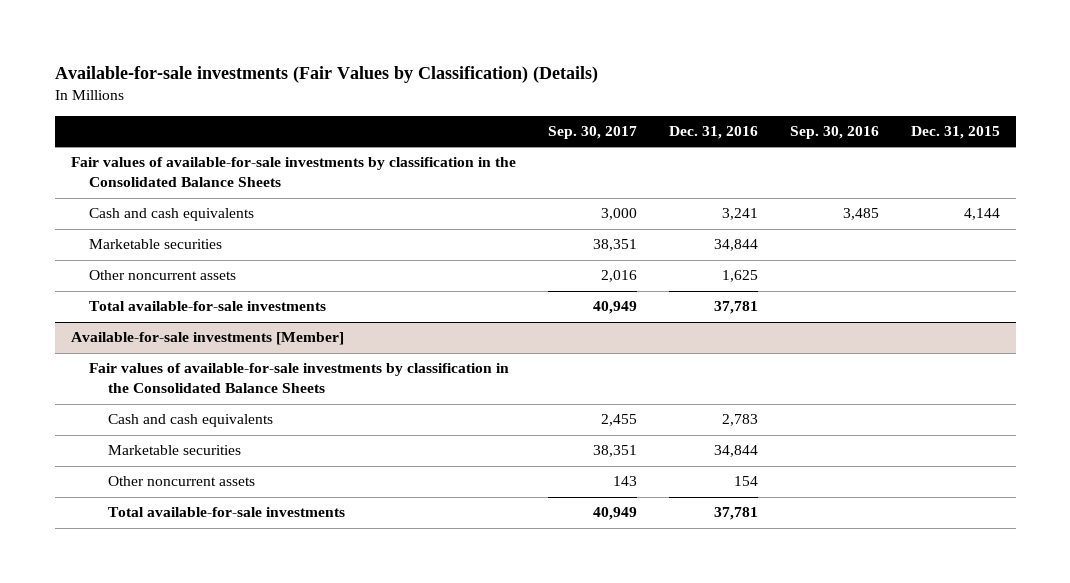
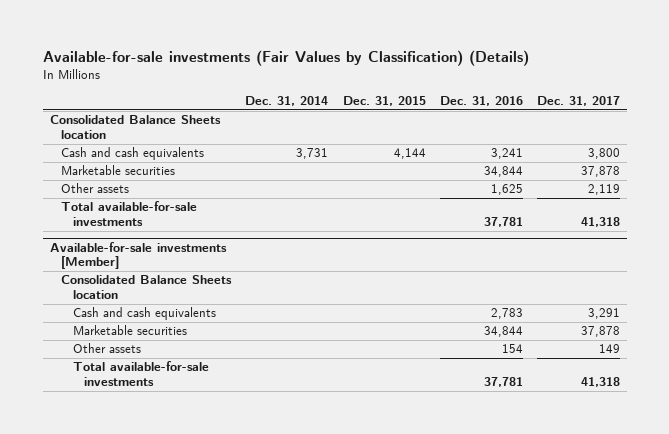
- | Sep. 30, 2017 | Dec. 31, 2016 | Sep. 30, 2016 | Dec. 31, 2015
+ | Dec. 31, 2014 | Dec. 31, 2015 | Dec. 31, 2016 | Dec. 31, 2017
- Fair values of available-for-sale investments by classification in the Consolidated Balance Sheets
+ Consolidated Balance Sheets location
- Other noncurrent assets | 2,016 | 1,625 | |
+ Other assets | | | 1,625 | 2,119
@ Available-for-sale investments [Member]
- Fair values of available-for-sale investments by classification in the Consolidated Balance Sheets
+ Consolidated Balance Sheets location
- Other noncurrent assets | 143 | 154 | |
+ Other assets | | | 154 | 149

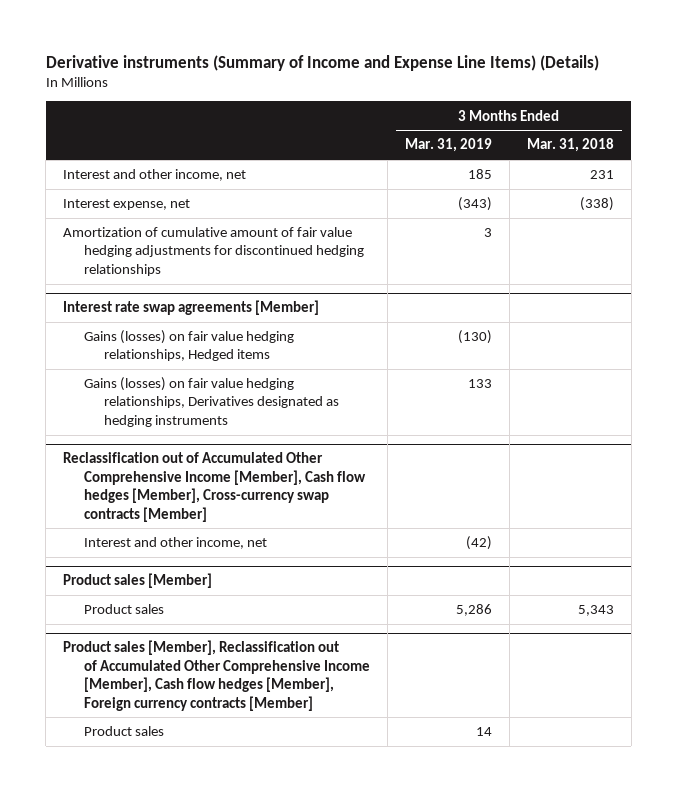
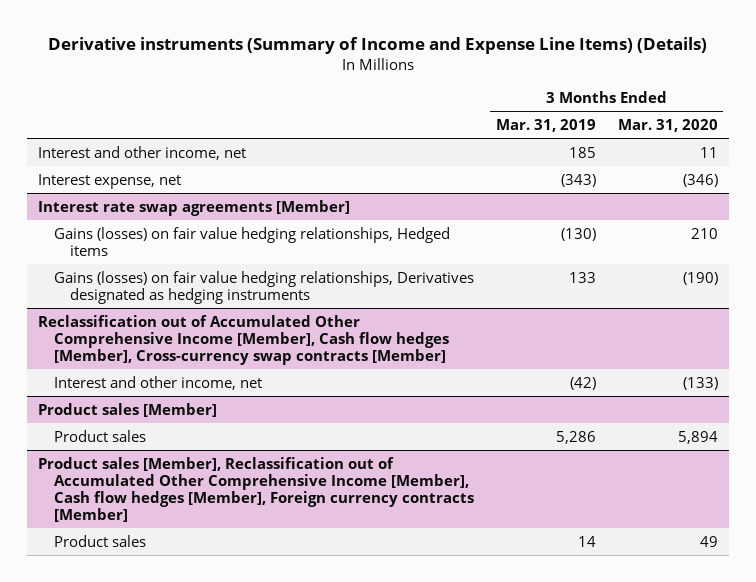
- | 3 Months Ended Mar. 31, 2019 | 3 Months Ended Mar. 31, 2018
+ | 3 Months Ended Mar. 31, 2019 | 3 Months Ended Mar. 31, 2020
- Amortization of cumulative amount of fair value hedging adjustments for discontinued hedging relationships | 3 |

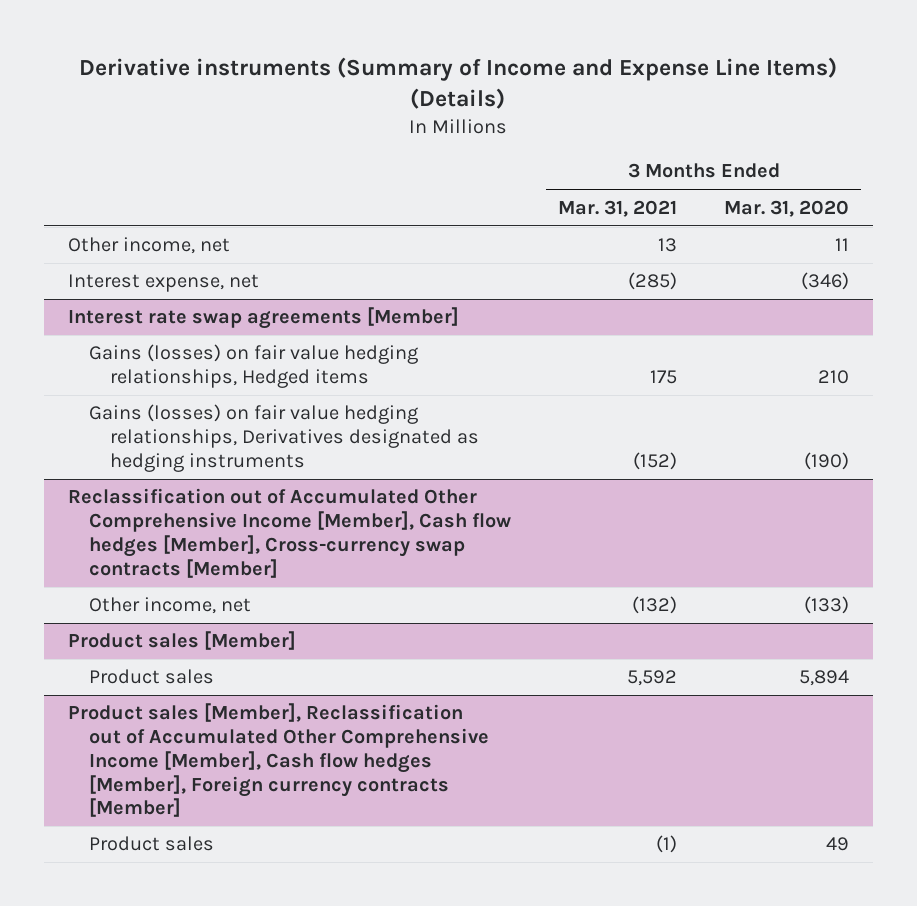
- | 3 Months Ended Mar. 31, 2019 | 3 Months Ended Mar. 31, 2020
+ | 3 Months Ended Mar. 31, 2021 | 3 Months Ended Mar. 31, 2020
- Interest and other income, net | 185 | 11
+ Other income, net | 13 | 11
@ Reclassification out of Accumulated Other Comprehensive Income [Member], Cash flow hedges [Member], Cross-currency swap contracts [Member]
- Interest and other income, net | (42) | (133)
+ Other income, net | (132) | (133)

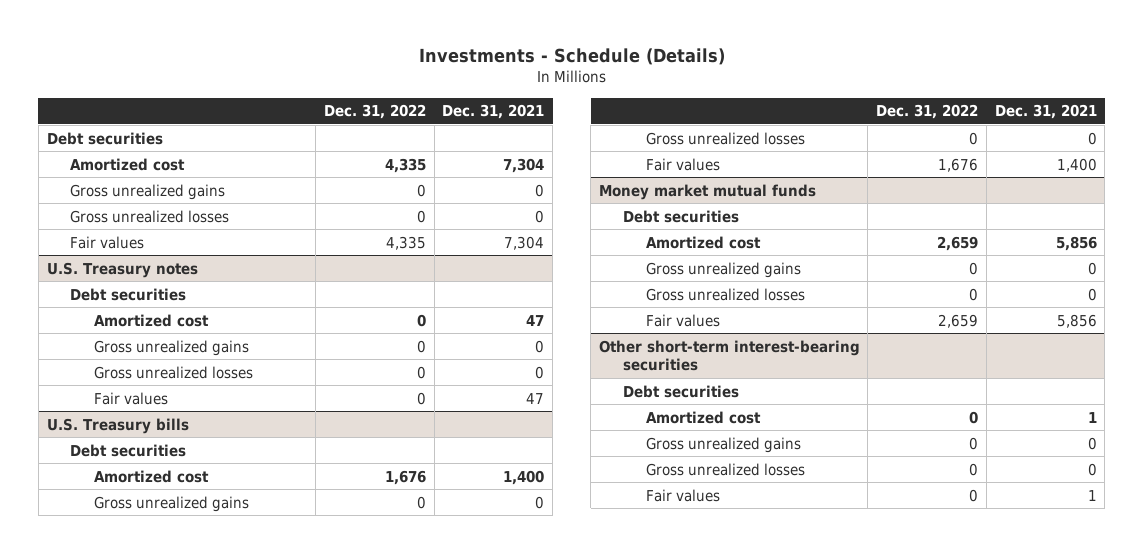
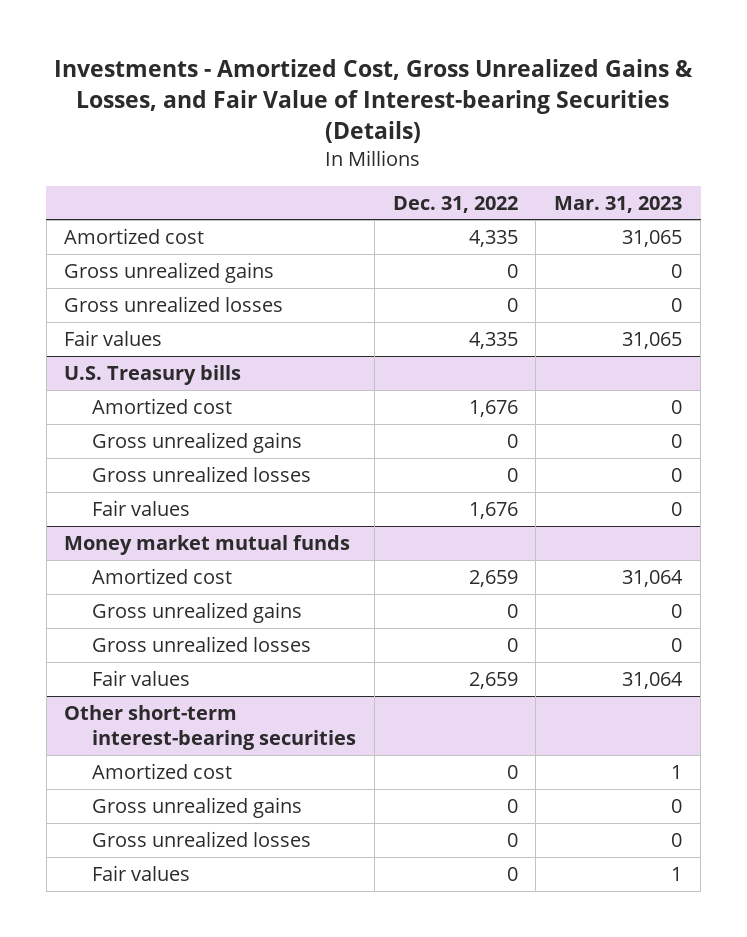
- Investments - Schedule (Details)
+ Investments - Amortized Cost, Gross Unrealized Gains & Losses, and Fair Value of Interest-bearing Securities (Details)
- | Dec. 31, 2022 | Dec. 31, 2021
+ | Dec. 31, 2022 | Mar. 31, 2023
- Debt securities
- U.S. Treasury notes
- Debt securities
- Amortized cost | 0 | 47
- Gross unrealized gains | 0 | 0
- Gross unrealized losses | 0 | 0
- Fair values | 0 | 47
@ U.S. Treasury bills
- Debt securities
@ Money market mutual funds
- Debt securities
@ Other short-term interest-bearing securities
- Debt securities

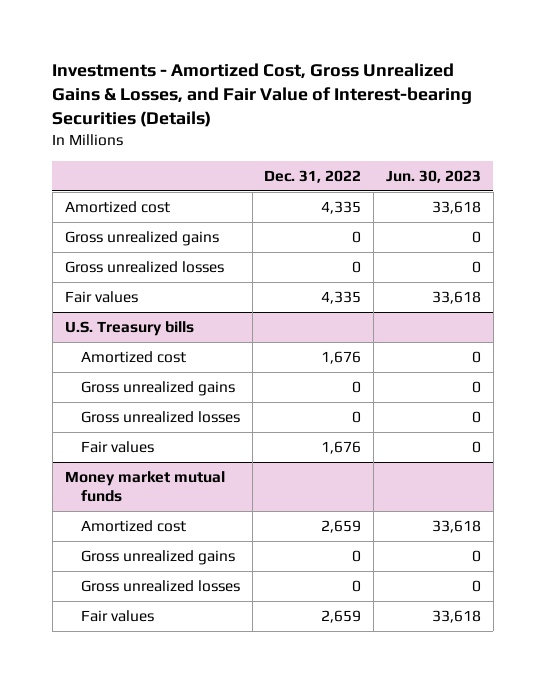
- | Dec. 31, 2022 | Mar. 31, 2023
+ | Dec. 31, 2022 | Jun. 30, 2023
- Other short-term interest-bearing securities
- Amortized cost | 0 | 1
- Gross unrealized gains | 0 | 0
- Gross unrealized losses | 0 | 0
- Fair values | 0 | 1

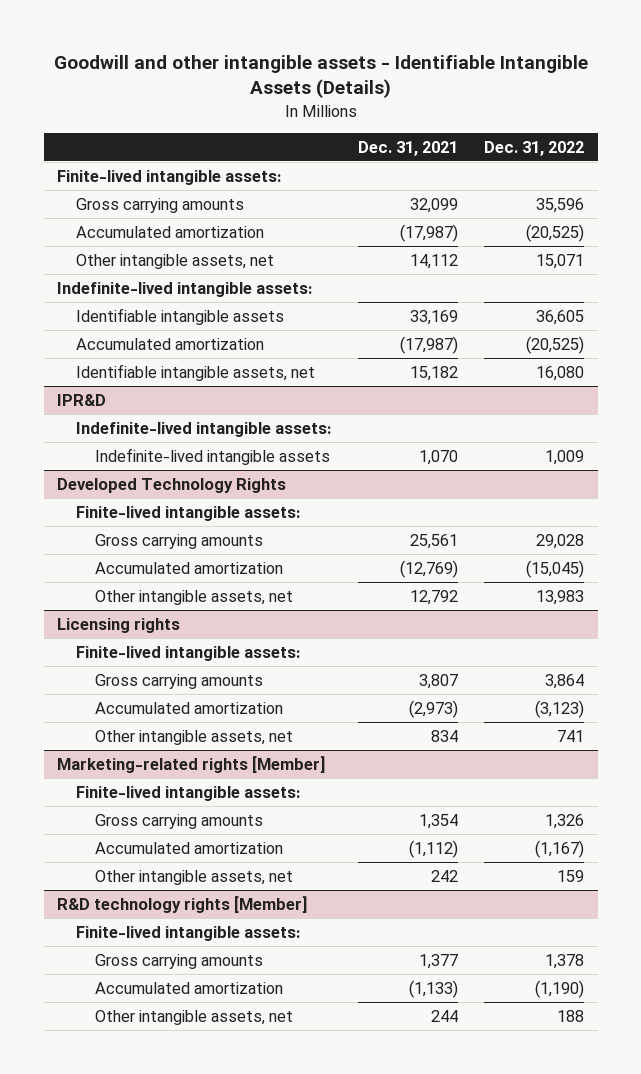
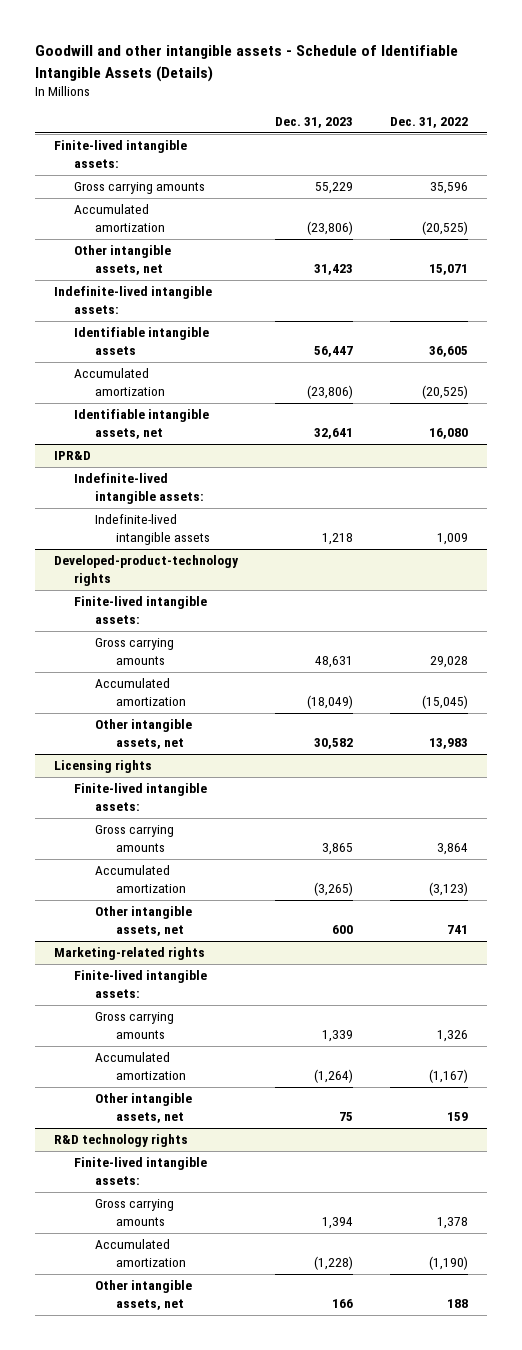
- Goodwill and other intangible assets - Identifiable Intangible Assets (Details)
+ Goodwill and other intangible assets - Schedule of Identifiable Intangible Assets (Details)
- | Dec. 31, 2021 | Dec. 31, 2022
+ | Dec. 31, 2023 | Dec. 31, 2022
- Developed Technology Rights
+ Developed-product-technology rights
- Marketing-related rights [Member]
+ Marketing-related rights
- R&D technology rights [Member]
+ R&D technology rights

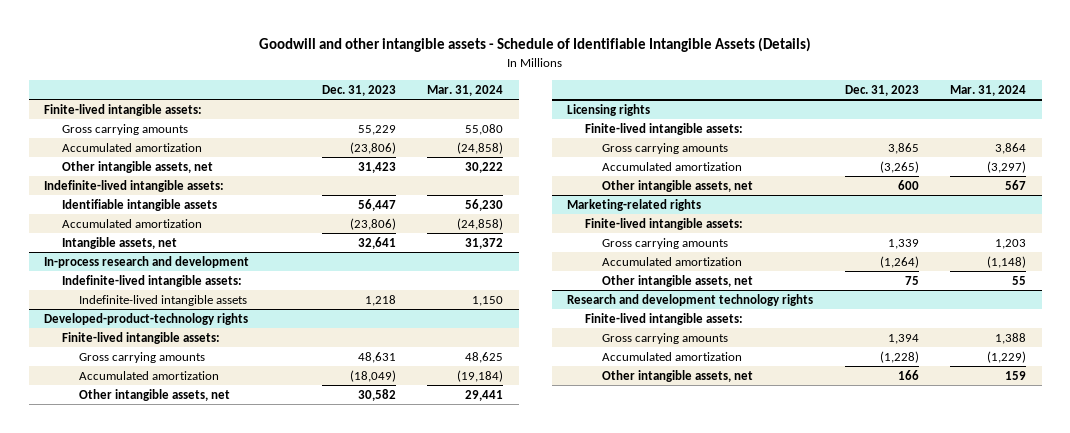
- | Dec. 31, 2023 | Dec. 31, 2022
+ | Dec. 31, 2023 | Mar. 31, 2024
- Identifiable intangible assets, net | 32,641 | 16,080
- IPR&D
+ Intangible assets, net | 32,641 | 31,372
+ In-process research and development
- R&D technology rights
+ Research and development technology rights

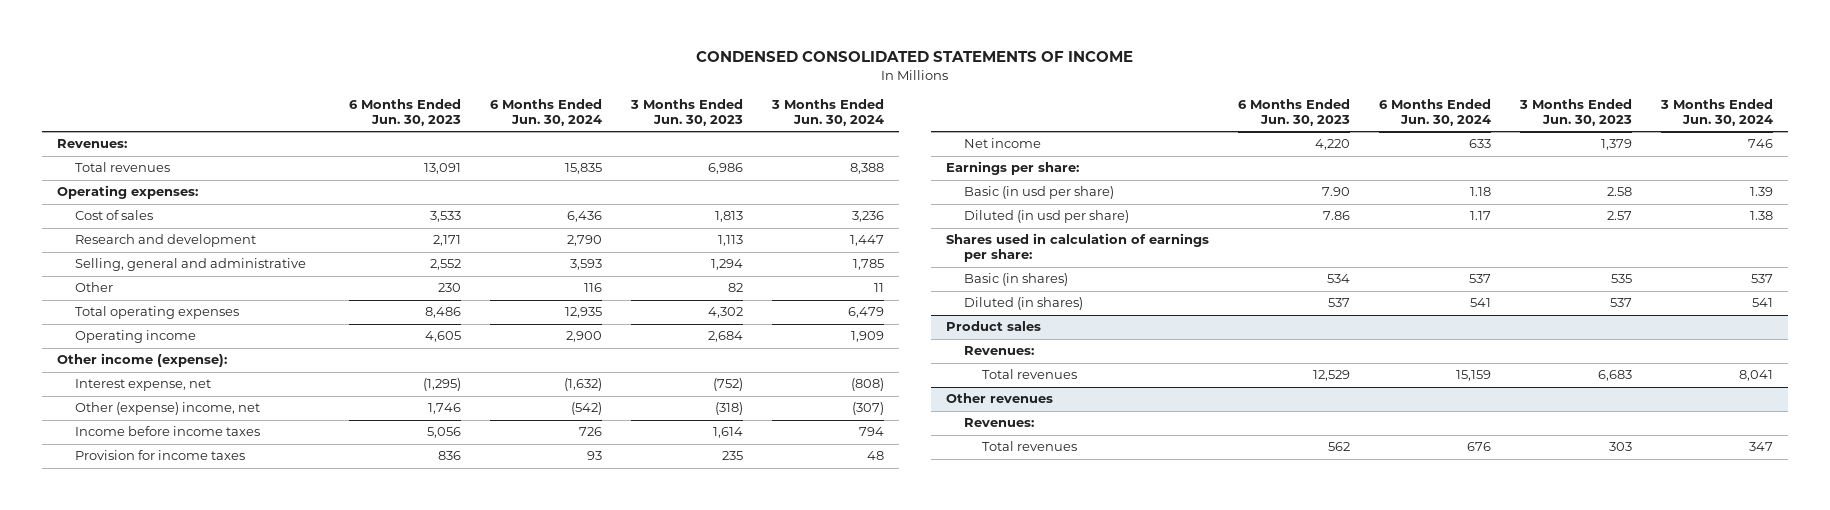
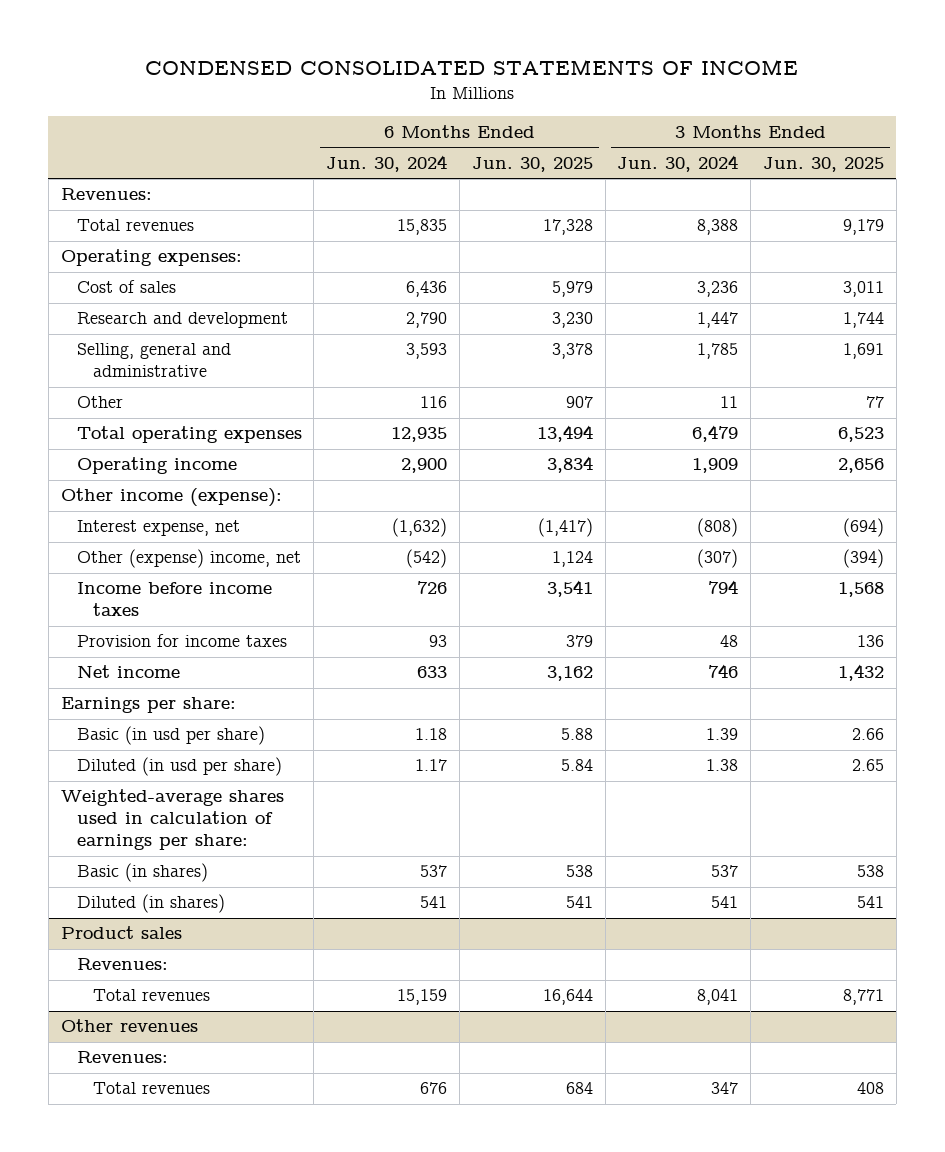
- | 6 Months Ended Jun. 30, 2023 | 6 Months Ended Jun. 30, 2024 | 3 Months Ended Jun. 30, 2023 | 3 Months Ended Jun. 30, 2024
+ | 6 Months Ended Jun. 30, 2024 | 6 Months Ended Jun. 30, 2025 | 3 Months Ended Jun. 30, 2024 | 3 Months Ended Jun. 30, 2025
- Shares used in calculation of earnings per share:
+ Weighted-average shares used in calculation of earnings per share:

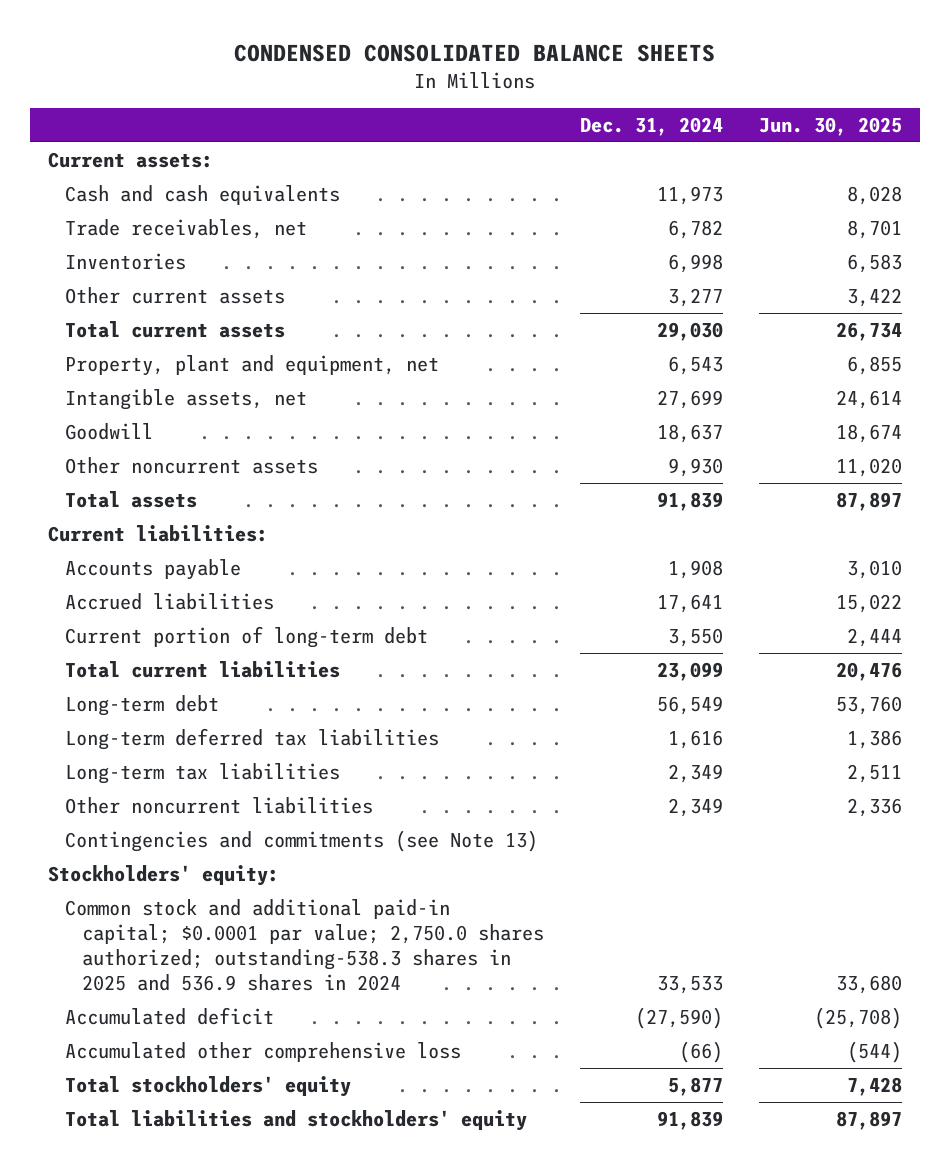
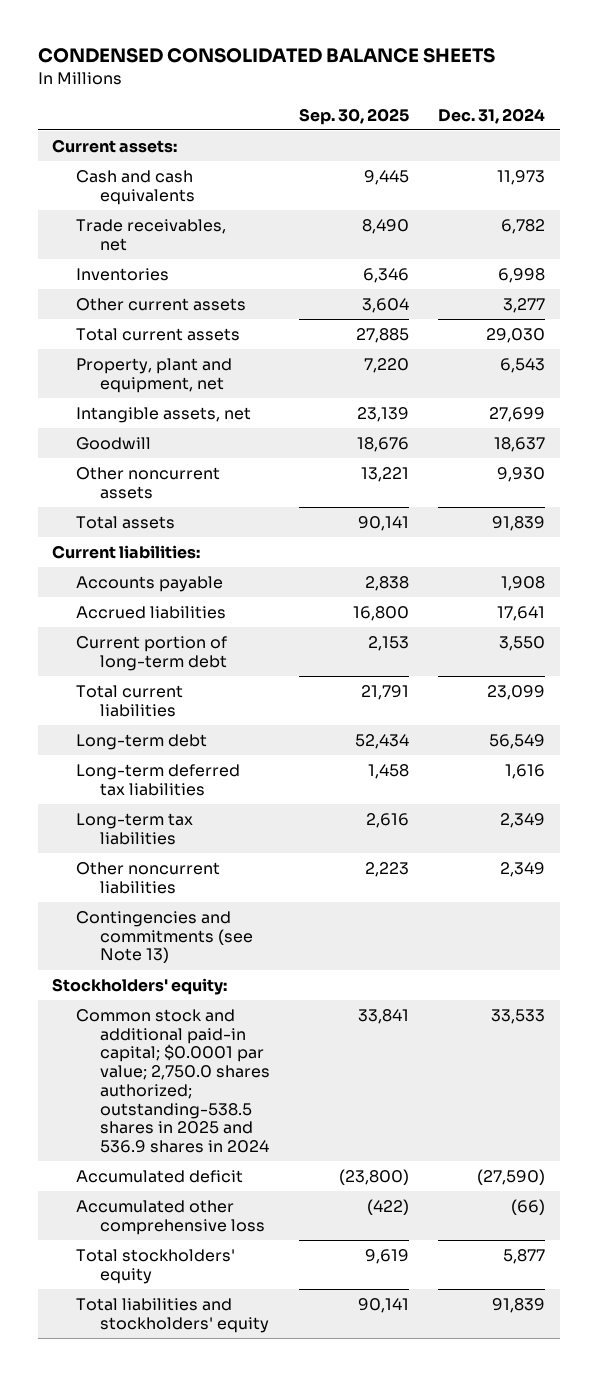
- | Dec. 31, 2024 | Jun. 30, 2025
+ | Sep. 30, 2025 | Dec. 31, 2024
- Common stock and additional paid-in capital; $0.0001 par value; 2,750.0 shares authorized; outstanding-538.3 shares in 2025 and 536.9 shares in 2024 | 33,533 | 33,680
+ Common stock and additional paid-in capital; $0.0001 par value; 2,750.0 shares authorized; outstanding-538.5 shares in 2025 and 536.9 shares in 2024 | 33,841 | 33,533

